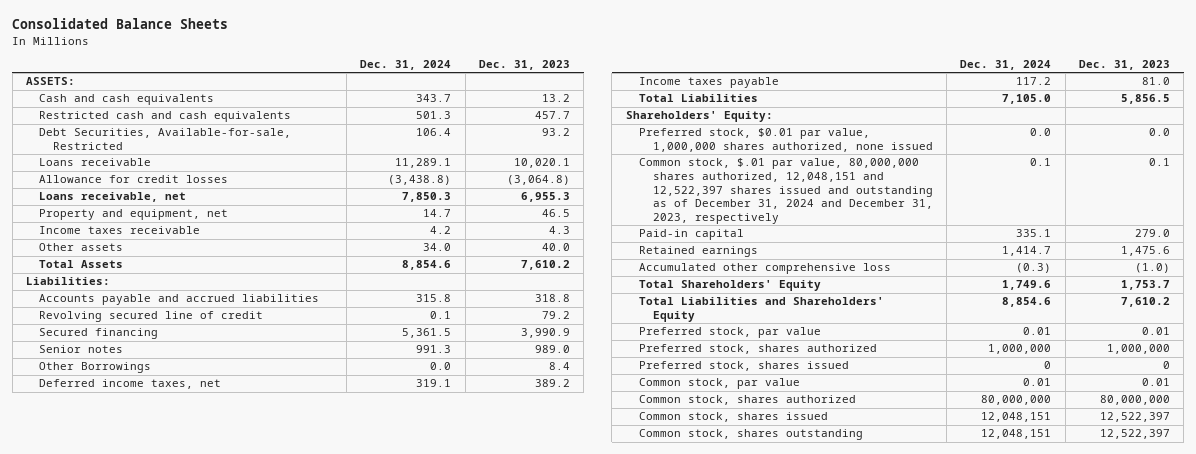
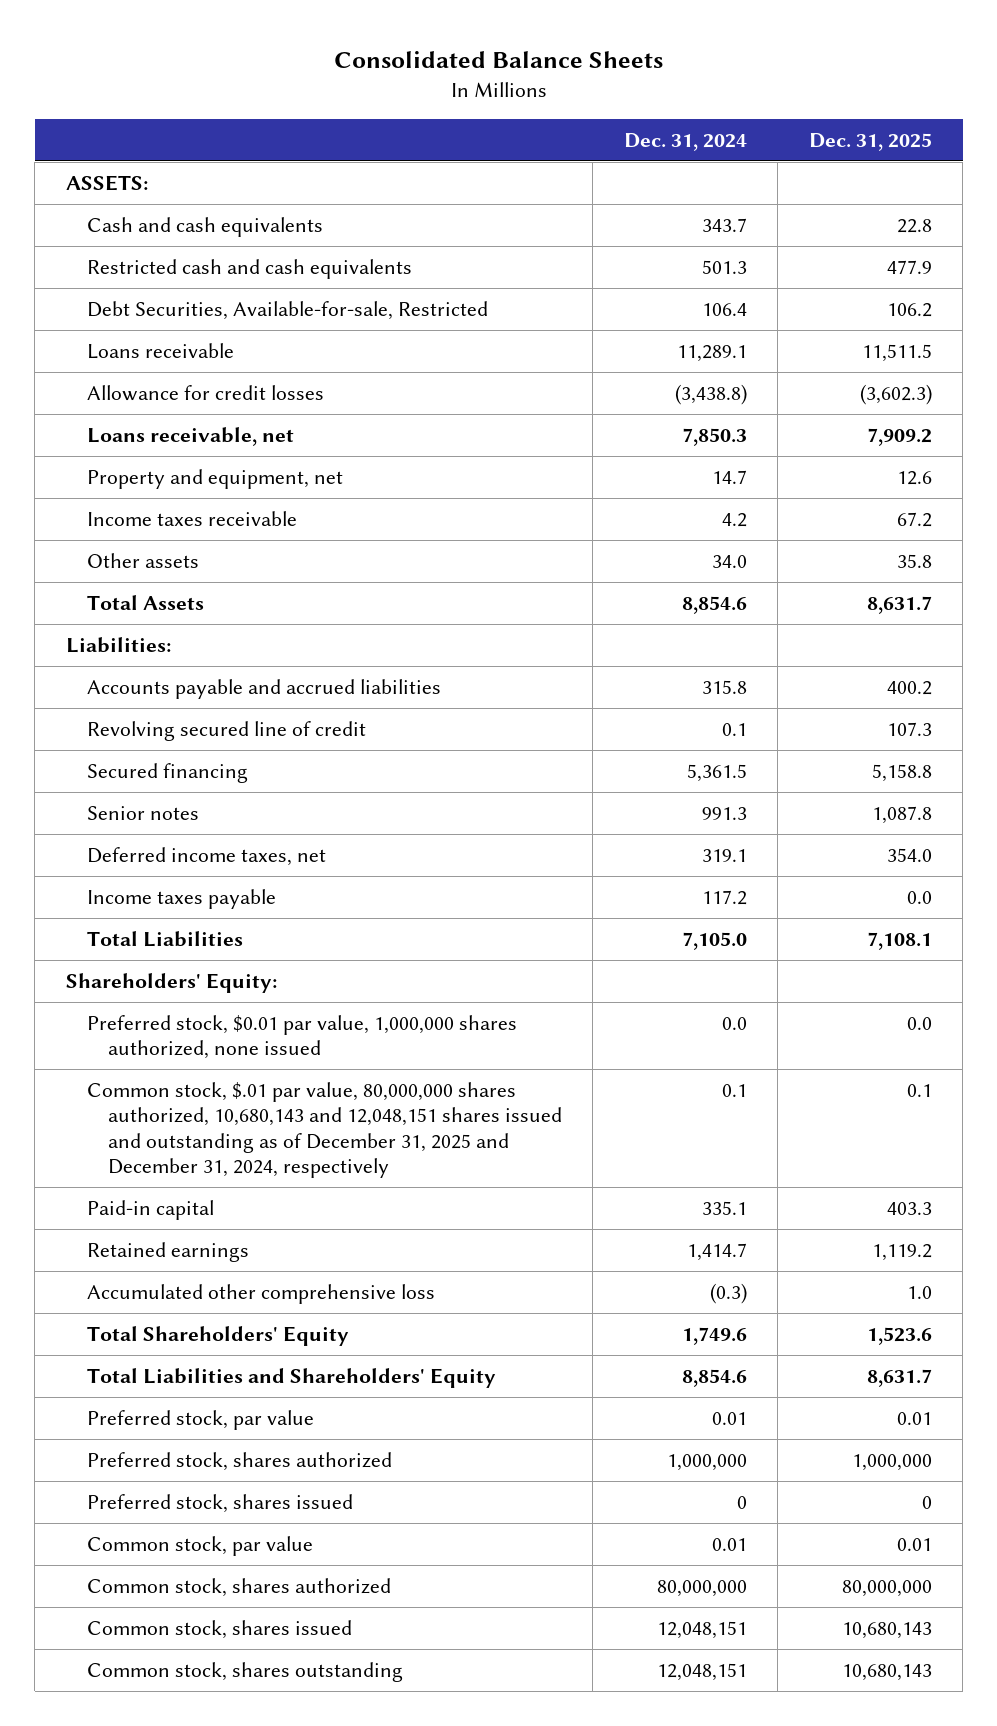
- | Dec. 31, 2024 | Dec. 31, 2023
+ | Dec. 31, 2024 | Dec. 31, 2025
- Other Borrowings | 0.0 | 8.4
- Common stock, $.01 par value, 80,000,000 shares authorized, 12,048,151 and 12,522,397 shares issued and outstanding as of December 31, 2024 and December 31, 2023, respectively | 0.1 | 0.1
+ Common stock, $.01 par value, 80,000,000 shares authorized, 10,680,143 and 12,048,151 shares issued and outstanding as of December 31, 2025 and December 31, 2024, respectively | 0.1 | 0.1

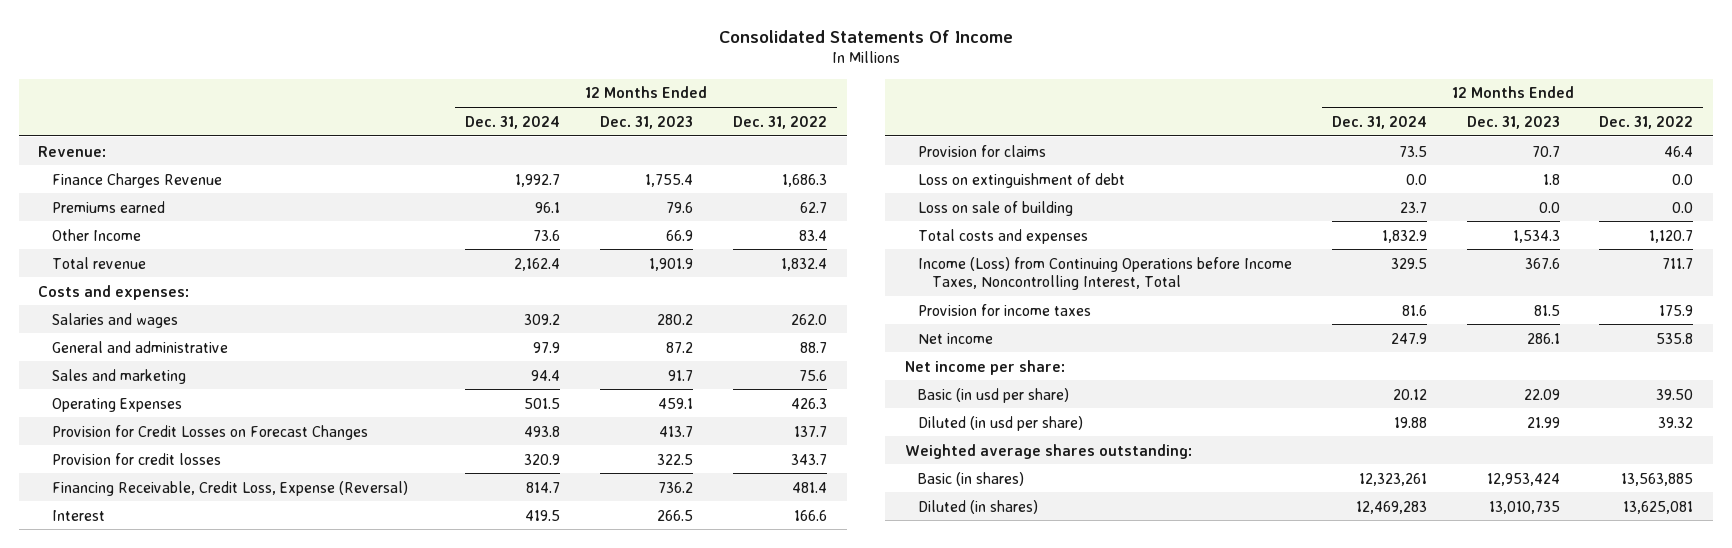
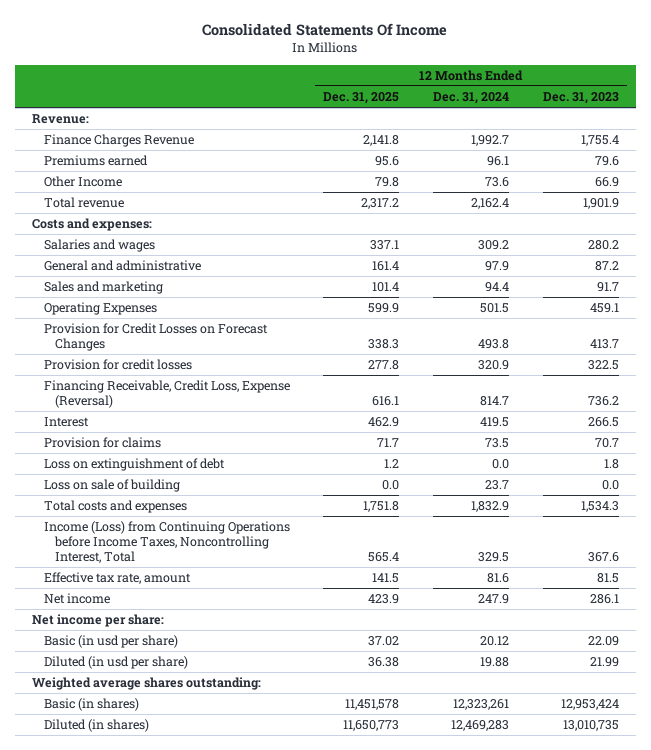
- | 12 Months Ended Dec. 31, 2024 | 12 Months Ended Dec. 31, 2023 | 12 Months Ended Dec. 31, 2022
+ | 12 Months Ended Dec. 31, 2025 | 12 Months Ended Dec. 31, 2024 | 12 Months Ended Dec. 31, 2023
- Provision for income taxes | 81.6 | 81.5 | 175.9
+ Effective tax rate, amount | 141.5 | 81.6 | 81.5

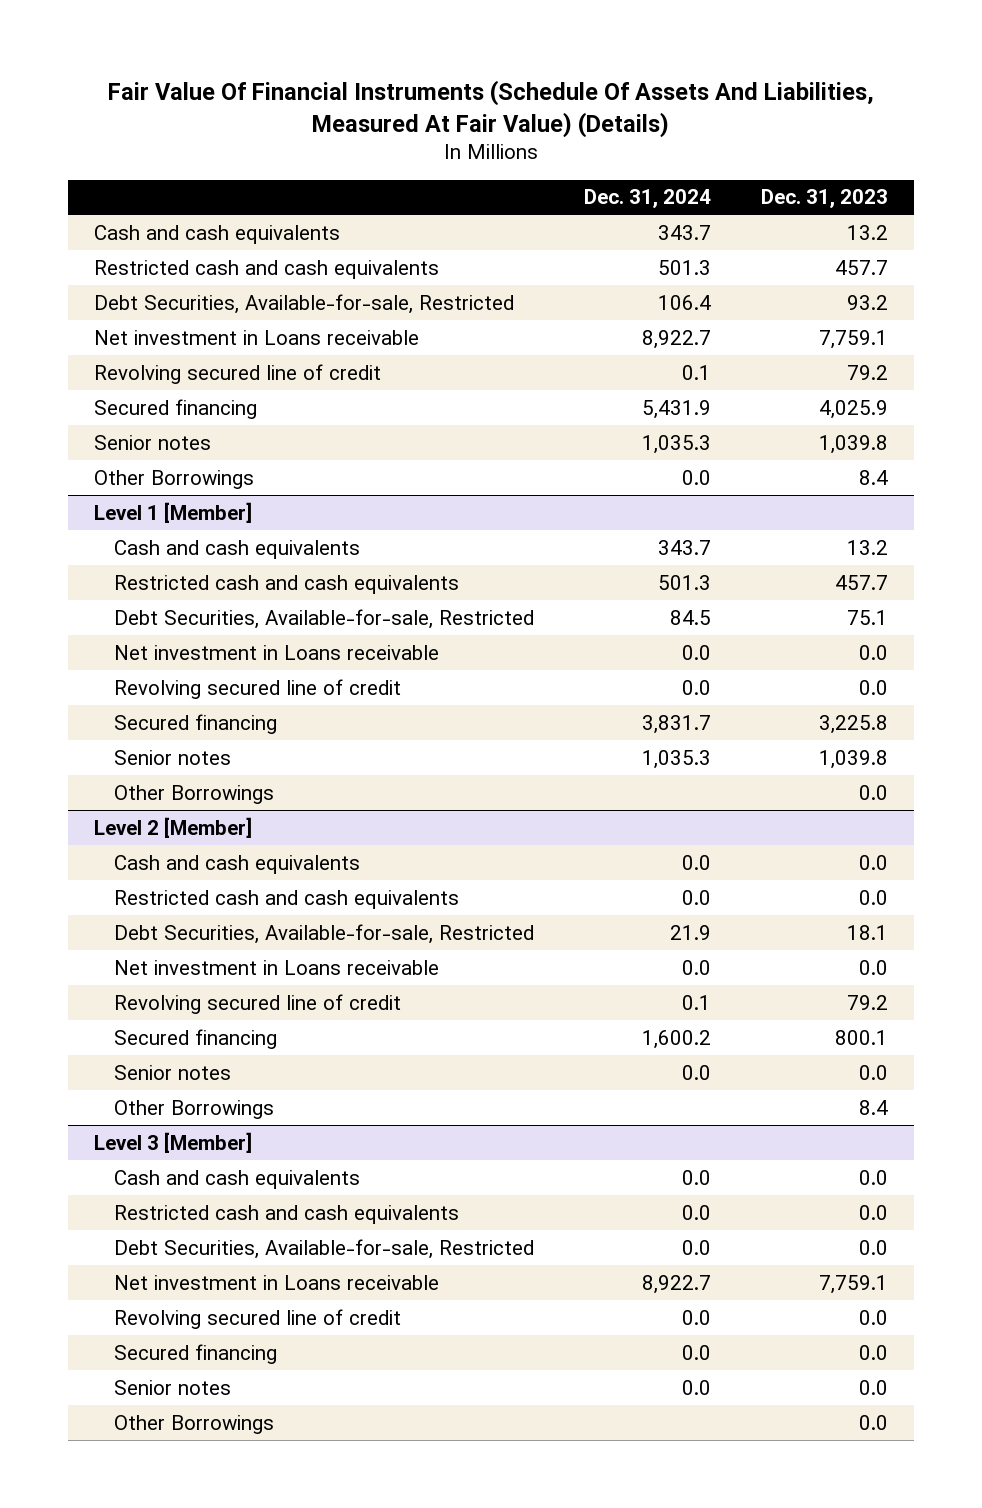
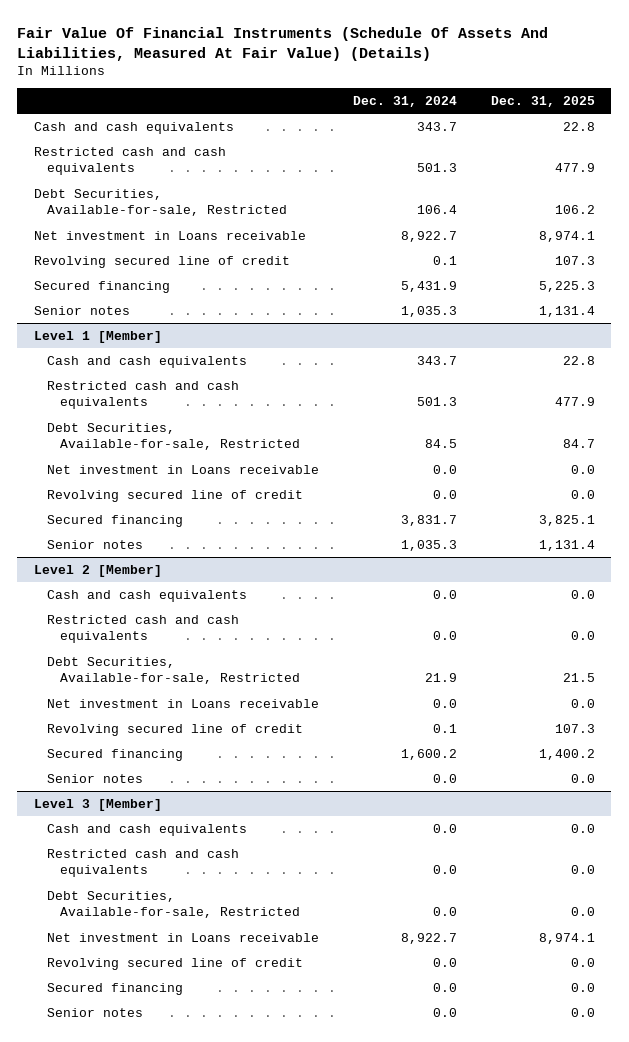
- | Dec. 31, 2024 | Dec. 31, 2023
+ | Dec. 31, 2024 | Dec. 31, 2025
- Other Borrowings | 0.0 | 8.4
@ Level 1 [Member]
- Other Borrowings | | 0.0
@ Level 2 [Member]
- Other Borrowings | | 8.4
@ Level 3 [Member]
- Other Borrowings | | 0.0

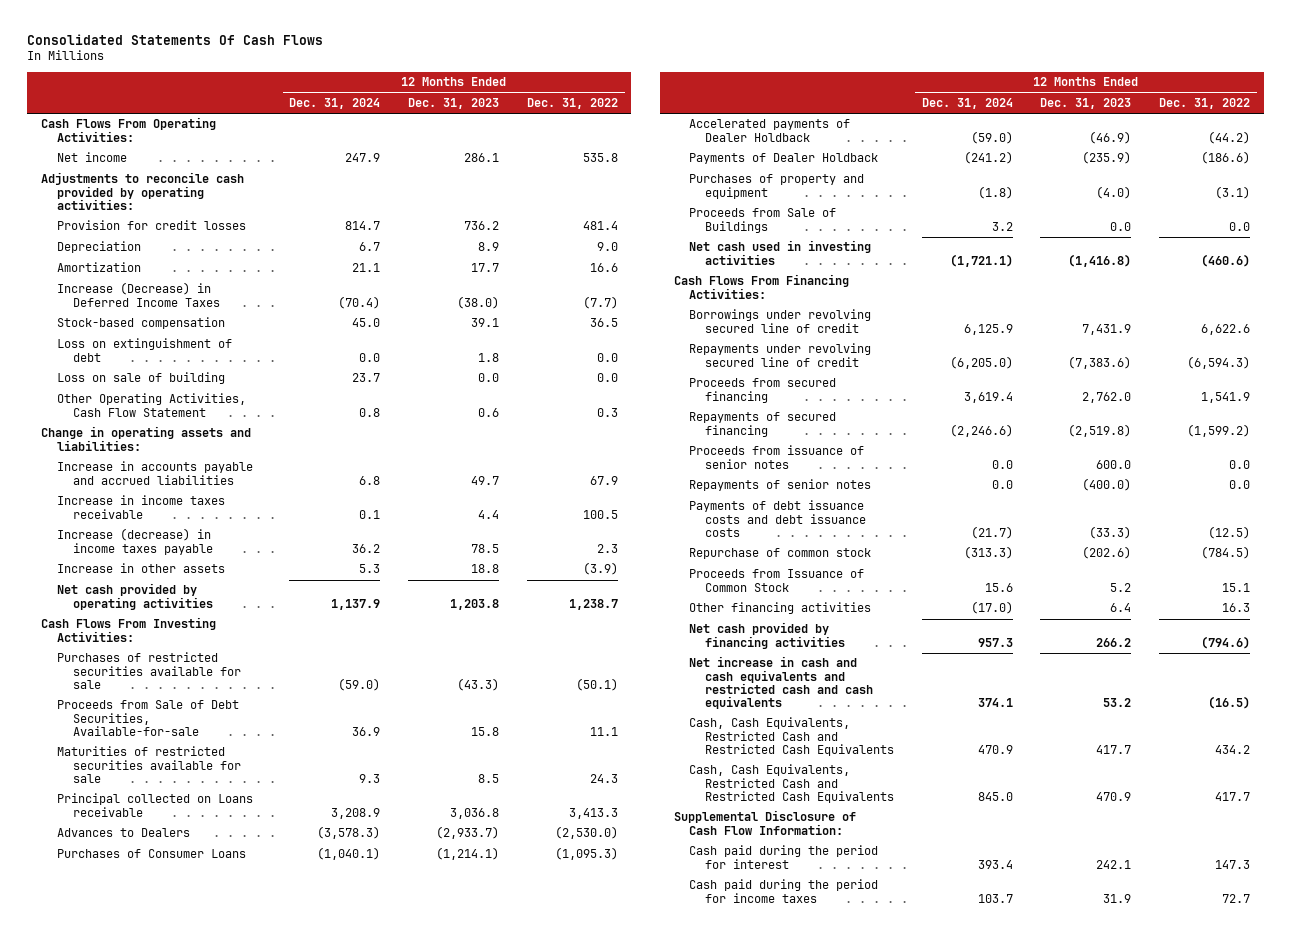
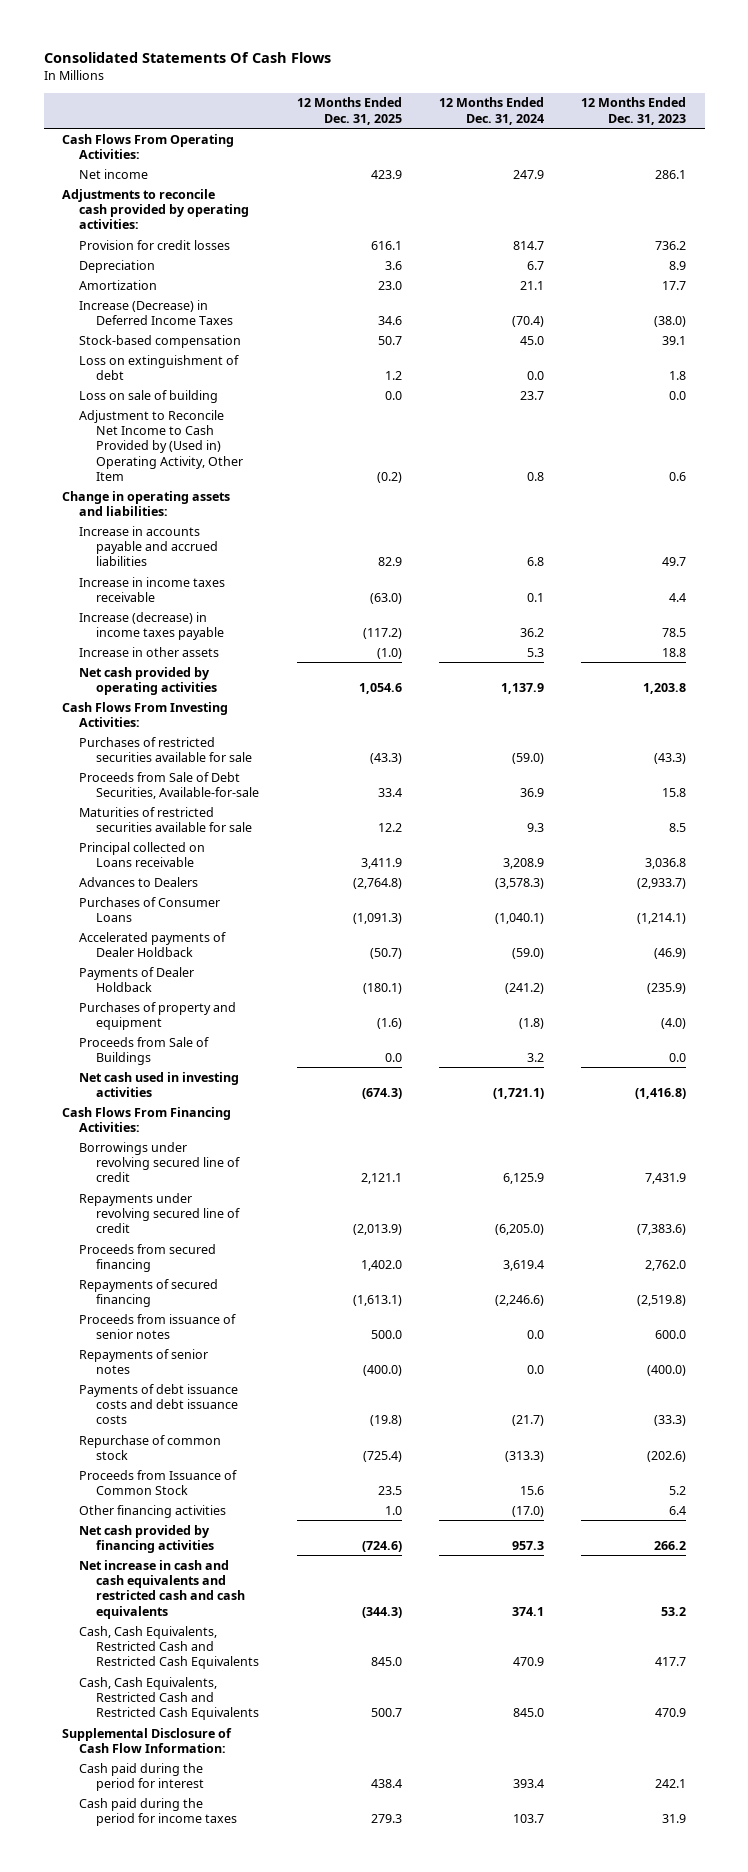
- | 12 Months Ended Dec. 31, 2024 | 12 Months Ended Dec. 31, 2023 | 12 Months Ended Dec. 31, 2022
+ | 12 Months Ended Dec. 31, 2025 | 12 Months Ended Dec. 31, 2024 | 12 Months Ended Dec. 31, 2023
- Other Operating Activities, Cash Flow Statement | 0.8 | 0.6 | 0.3
+ Adjustment to Reconcile Net Income to Cash Provided by (Used in) Operating Activity, Other Item | (0.2) | 0.8 | 0.6

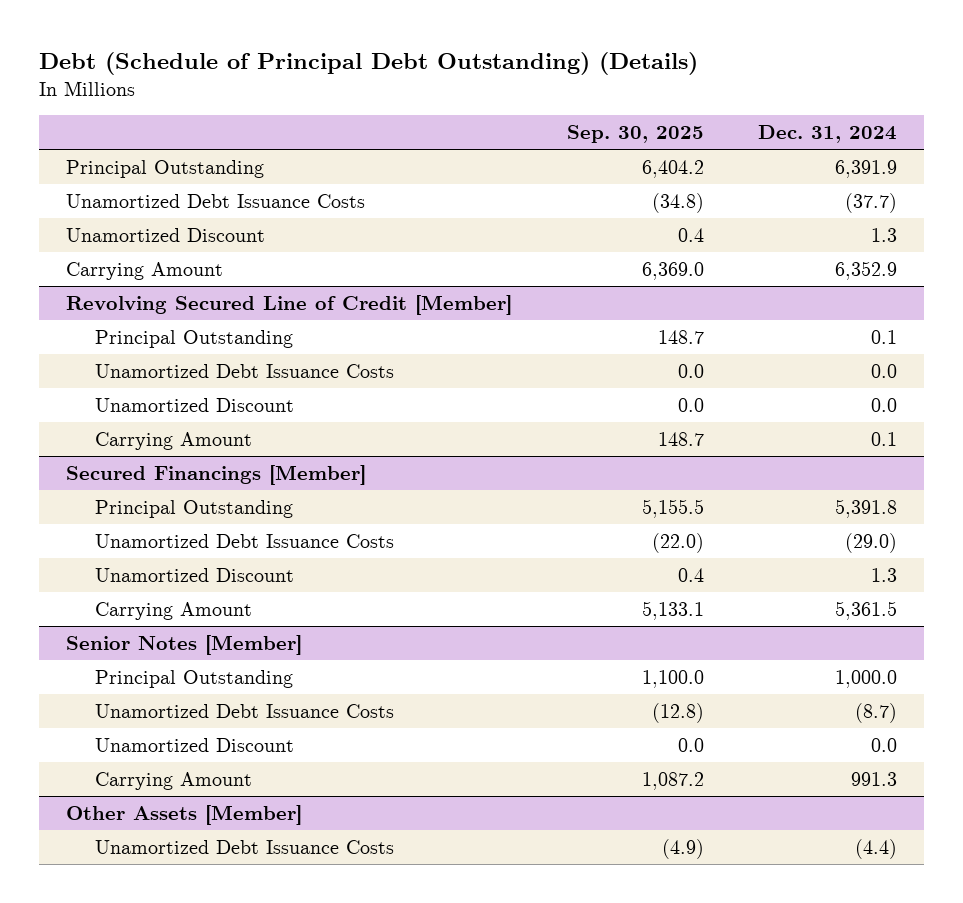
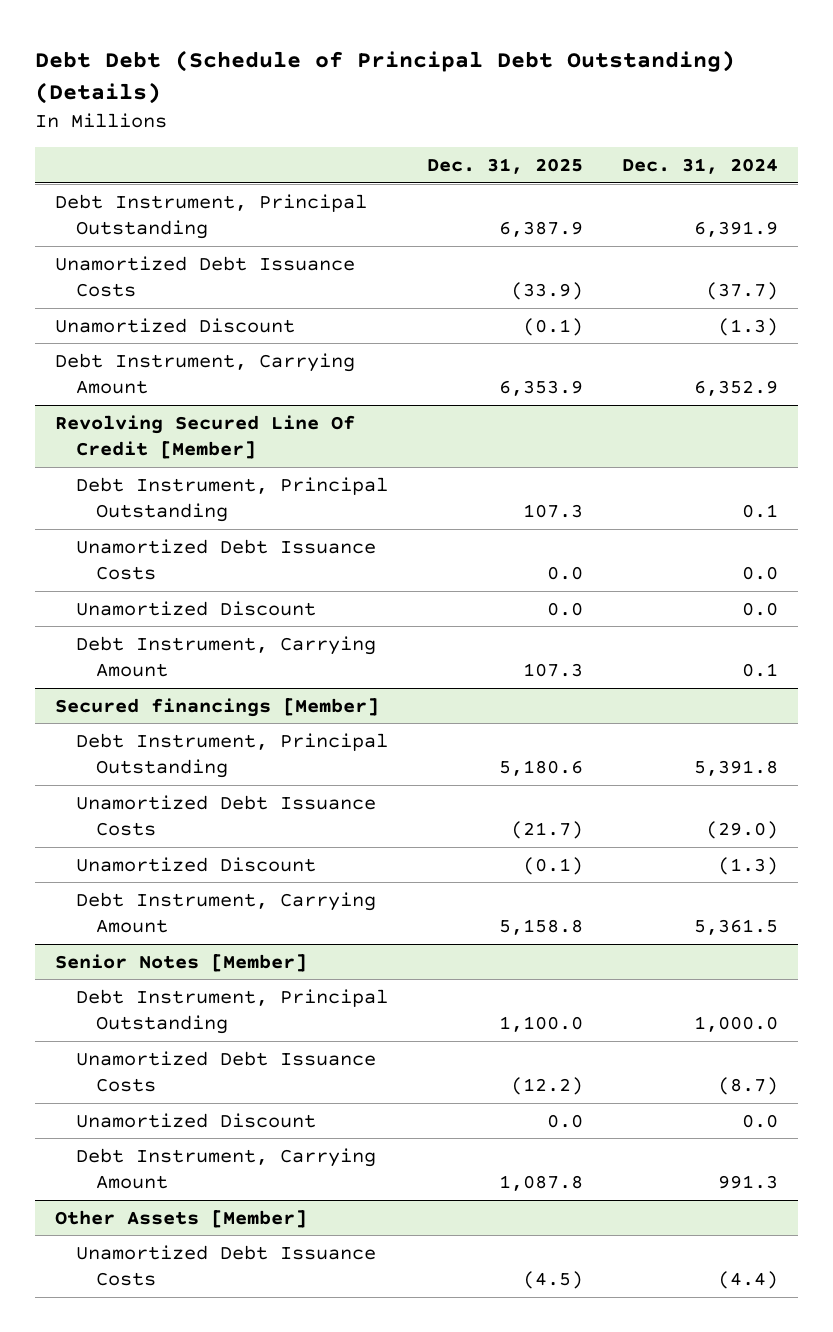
- Debt (Schedule of Principal Debt Outstanding) (Details)
+ Debt Debt (Schedule of Principal Debt Outstanding) (Details)
- | Sep. 30, 2025 | Dec. 31, 2024
+ | Dec. 31, 2025 | Dec. 31, 2024
- Principal Outstanding | 6,404.2 | 6,391.9
+ Debt Instrument, Principal Outstanding | 6,387.9 | 6,391.9
- Unamortized Discount | 0.4 | 1.3
- Carrying Amount | 6,369.0 | 6,352.9
- Revolving Secured Line of Credit [Member]
- Principal Outstanding | 148.7 | 0.1
+ Unamortized Discount | (0.1) | (1.3)
+ Debt Instrument, Carrying Amount | 6,353.9 | 6,352.9
+ Revolving Secured Line Of Credit [Member]
+ Debt Instrument, Principal Outstanding | 107.3 | 0.1
- Carrying Amount | 148.7 | 0.1
- Secured Financings [Member]
- Principal Outstanding | 5,155.5 | 5,391.8
+ Debt Instrument, Carrying Amount | 107.3 | 0.1
+ Secured financings [Member]
+ Debt Instrument, Principal Outstanding | 5,180.6 | 5,391.8
- Unamortized Discount | 0.4 | 1.3
- Carrying Amount | 5,133.1 | 5,361.5
+ Unamortized Discount | (0.1) | (1.3)
+ Debt Instrument, Carrying Amount | 5,158.8 | 5,361.5
@ Senior Notes [Member]
- Principal Outstanding | 1,100.0 | 1,000.0
+ Debt Instrument, Principal Outstanding | 1,100.0 | 1,000.0
- Carrying Amount | 1,087.2 | 991.3
+ Debt Instrument, Carrying Amount | 1,087.8 | 991.3

